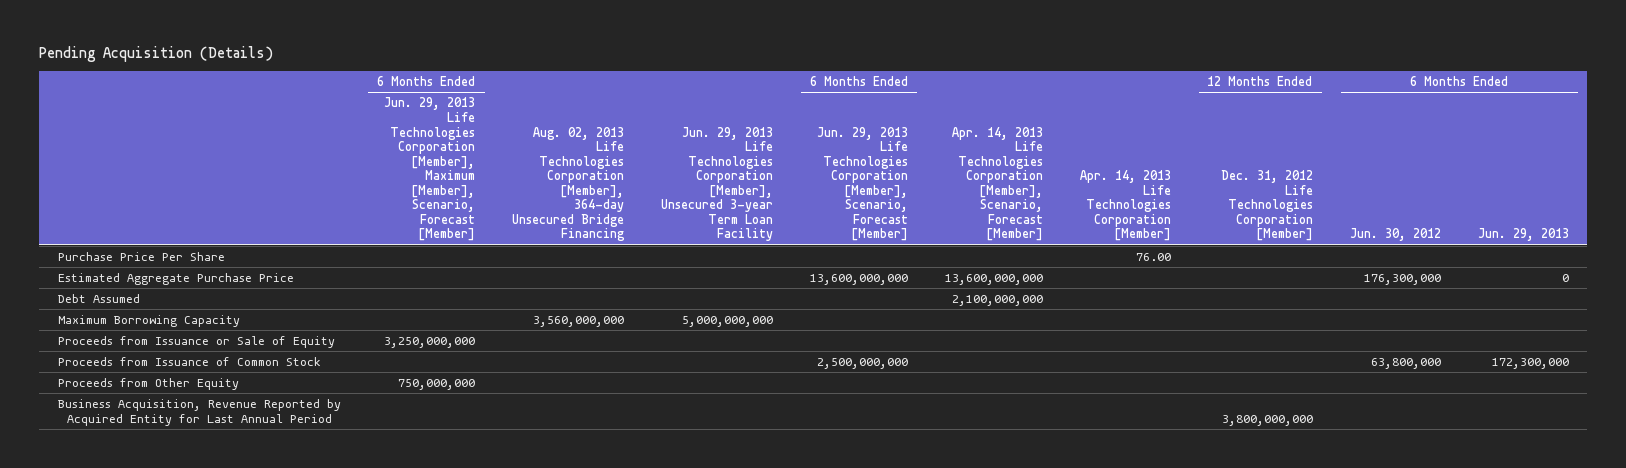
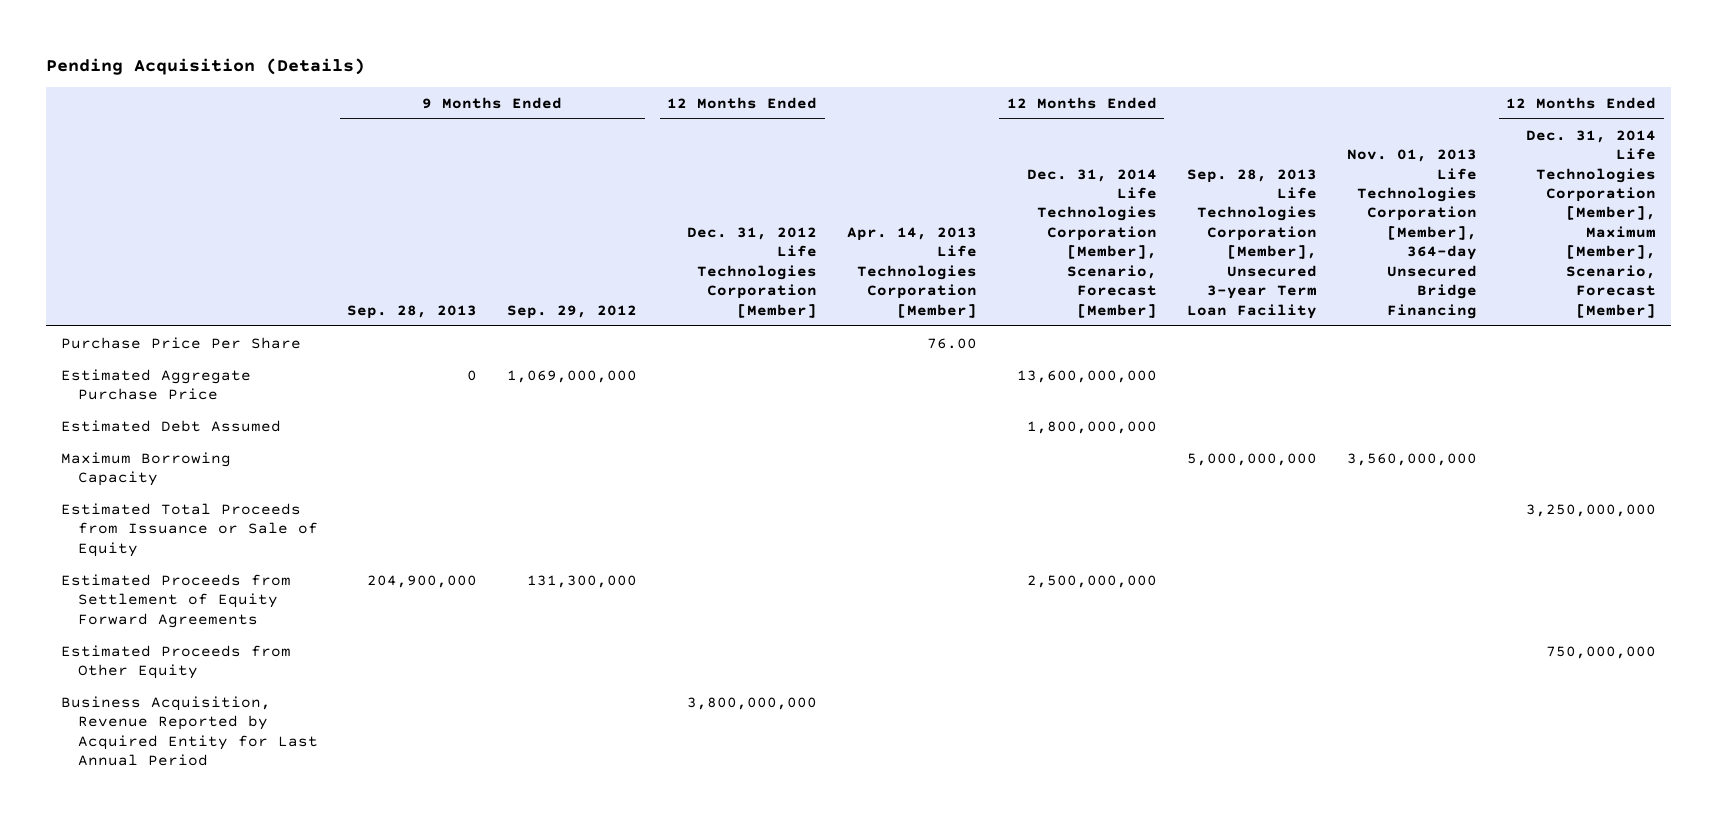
- | 6 Months Ended Jun. 29, 2013 Life Technologies Corporation [Member], Maximum [Member], Scenario, Forecast [Member] | Aug. 02, 2013 Life Technologies Corporation [Member], 364-day Unsecured Bridge Financing | Jun. 29, 2013 Life Technologies Corporation [Member], Unsecured 3-year Term Loan Facility | 6 Months Ended Jun. 29, 2013 Life Technologies Corporation [Member], Scenario, Forecast [Member] | Apr. 14, 2013 Life Technologies Corporation [Member], Scenario, Forecast [Member] | Apr. 14, 2013 Life Technologies Corporation [Member] | 12 Months Ended Dec. 31, 2012 Life Technologies Corporation [Member] | 6 Months Ended Jun. 30, 2012 | 6 Months Ended Jun. 29, 2013
+ | 9 Months Ended Sep. 28, 2013 | 9 Months Ended Sep. 29, 2012 | 12 Months Ended Dec. 31, 2012 Life Technologies Corporation [Member] | Apr. 14, 2013 Life Technologies Corporation [Member] | 12 Months Ended Dec. 31, 2014 Life Technologies Corporation [Member], Scenario, Forecast [Member] | Sep. 28, 2013 Life Technologies Corporation [Member], Unsecured 3-year Term Loan Facility | Nov. 01, 2013 Life Technologies Corporation [Member], 364-day Unsecured Bridge Financing | 12 Months Ended Dec. 31, 2014 Life Technologies Corporation [Member], Maximum [Member], Scenario, Forecast [Member]
- Debt Assumed | | | | | 2,100,000,000 | | | |
+ Estimated Debt Assumed | | | | | 1,800,000,000 | | |
- Proceeds from Issuance or Sale of Equity | 3,250,000,000 | | | | | | | |
- Proceeds from Issuance of Common Stock | | | | 2,500,000,000 | | | | 63,800,000 | 172,300,000
- Proceeds from Other Equity | 750,000,000 | | | | | | | |
+ Estimated Total Proceeds from Issuance or Sale of Equity | | | | | | | | 3,250,000,000
+ Estimated Proceeds from Settlement of Equity Forward Agreements | 204,900,000 | 131,300,000 | | | 2,500,000,000 | | |
+ Estimated Proceeds from Other Equity | | | | | | | | 750,000,000

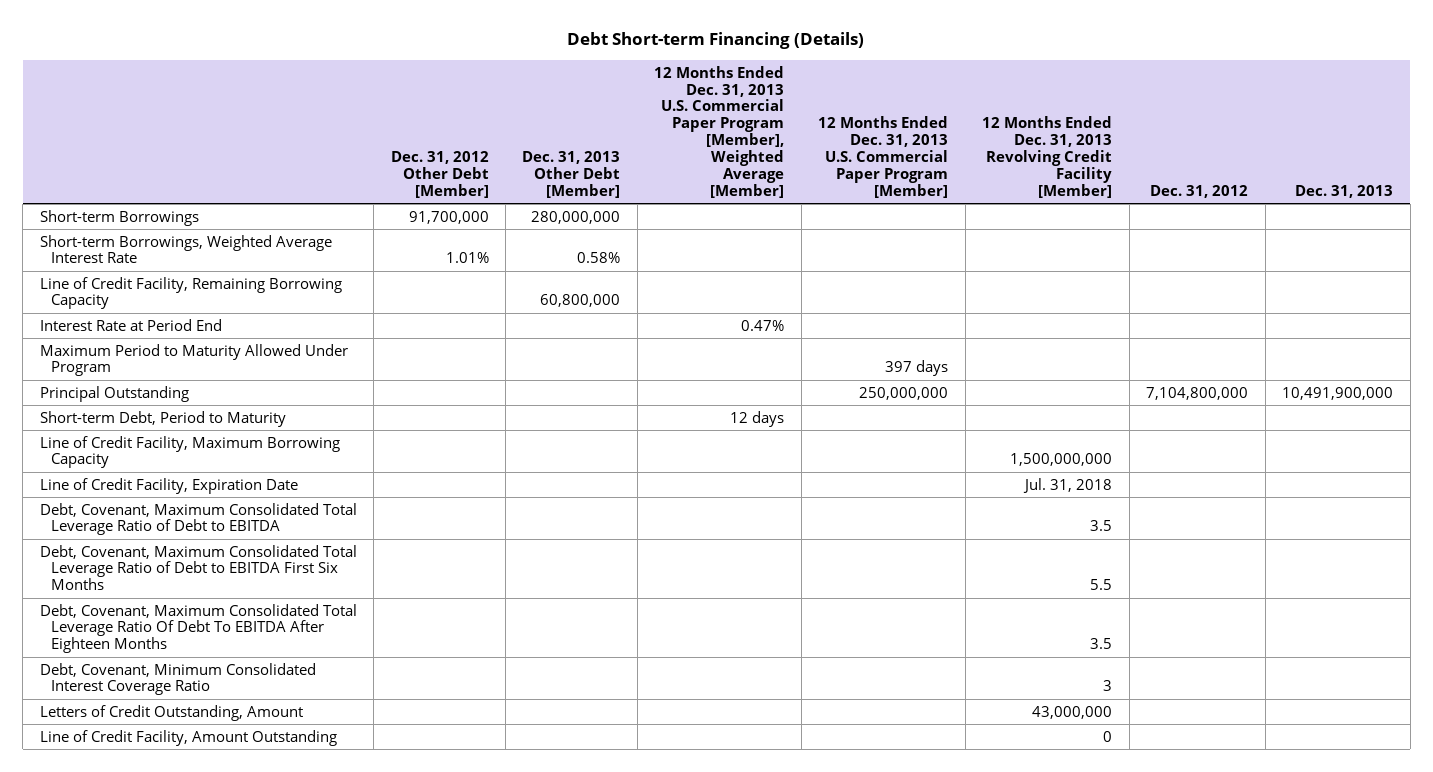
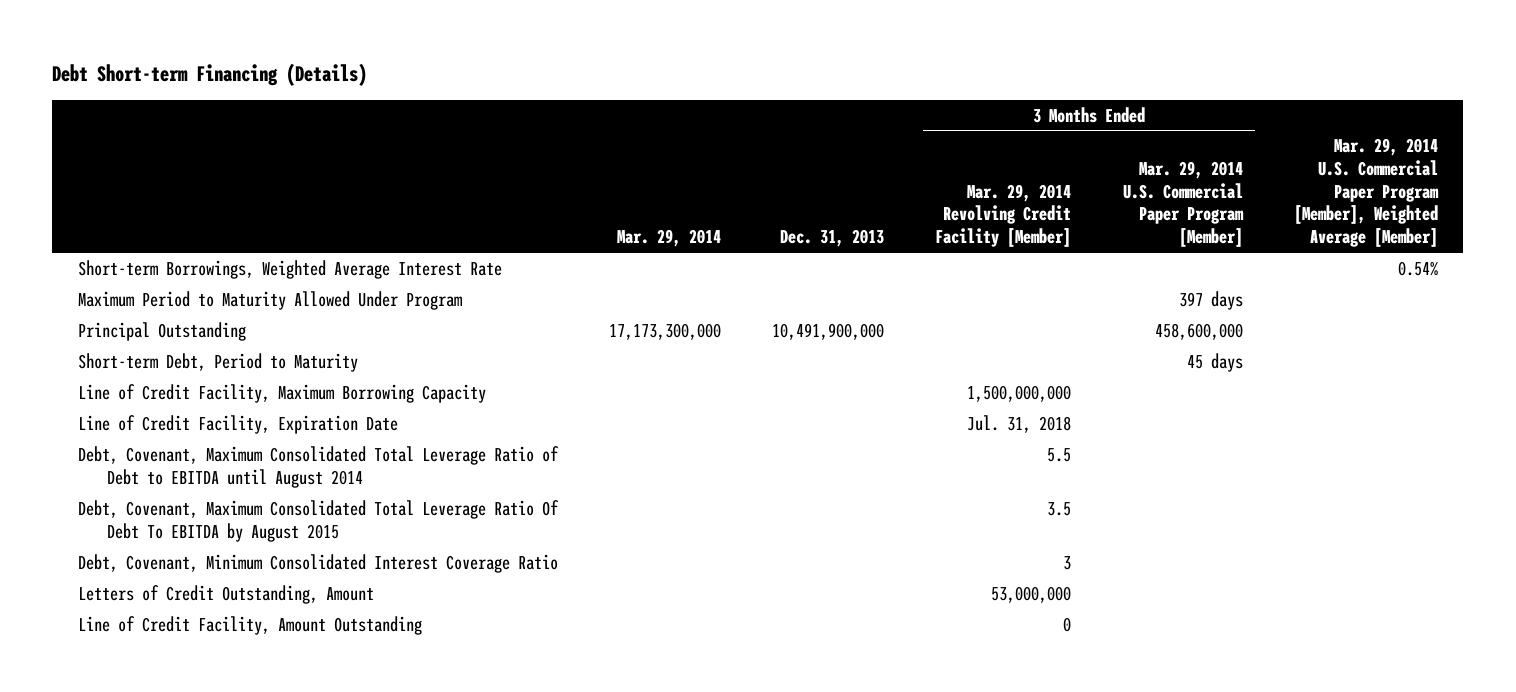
- | Dec. 31, 2012 Other Debt [Member] | Dec. 31, 2013 Other Debt [Member] | 12 Months Ended Dec. 31, 2013 U.S. Commercial Paper Program [Member], Weighted Average [Member] | 12 Months Ended Dec. 31, 2013 U.S. Commercial Paper Program [Member] | 12 Months Ended Dec. 31, 2013 Revolving Credit Facility [Member] | Dec. 31, 2012 | Dec. 31, 2013
+ | Mar. 29, 2014 | Dec. 31, 2013 | 3 Months Ended Mar. 29, 2014 Revolving Credit Facility [Member] | 3 Months Ended Mar. 29, 2014 U.S. Commercial Paper Program [Member] | Mar. 29, 2014 U.S. Commercial Paper Program [Member], Weighted Average [Member]
- Short-term Borrowings | 91,700,000 | 280,000,000 | | | | |
- Line of Credit Facility, Remaining Borrowing Capacity | | 60,800,000 | | | | |
- Interest Rate at Period End | | | 0.47% | | | |
- Debt, Covenant, Maximum Consolidated Total Leverage Ratio of Debt to EBITDA | | | | | 3.5 | |
- Debt, Covenant, Maximum Consolidated Total Leverage Ratio of Debt to EBITDA First Six Months | | | | | 5.5 | |
- Debt, Covenant, Maximum Consolidated Total Leverage Ratio Of Debt To EBITDA After Eighteen Months | | | | | 3.5 | |
+ Debt, Covenant, Maximum Consolidated Total Leverage Ratio of Debt to EBITDA until August 2014 | | | 5.5 | |
+ Debt, Covenant, Maximum Consolidated Total Leverage Ratio Of Debt To EBITDA by August 2015 | | | 3.5 | |

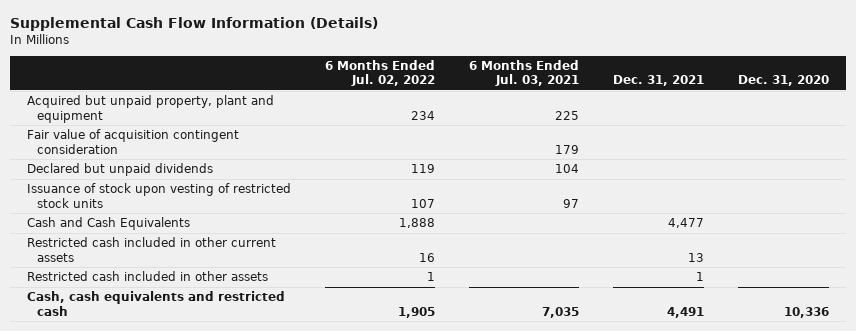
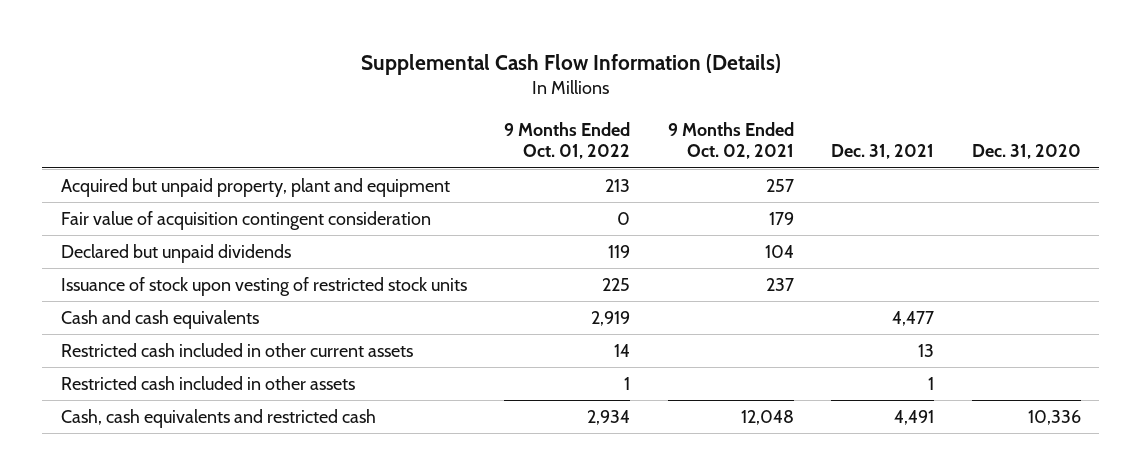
- | 6 Months Ended Jul. 02, 2022 | 6 Months Ended Jul. 03, 2021 | Dec. 31, 2021 | Dec. 31, 2020
+ | 9 Months Ended Oct. 01, 2022 | 9 Months Ended Oct. 02, 2021 | Dec. 31, 2021 | Dec. 31, 2020
- Cash and Cash Equivalents | 1,888 | | 4,477 |
+ Cash and cash equivalents | 2,919 | | 4,477 |

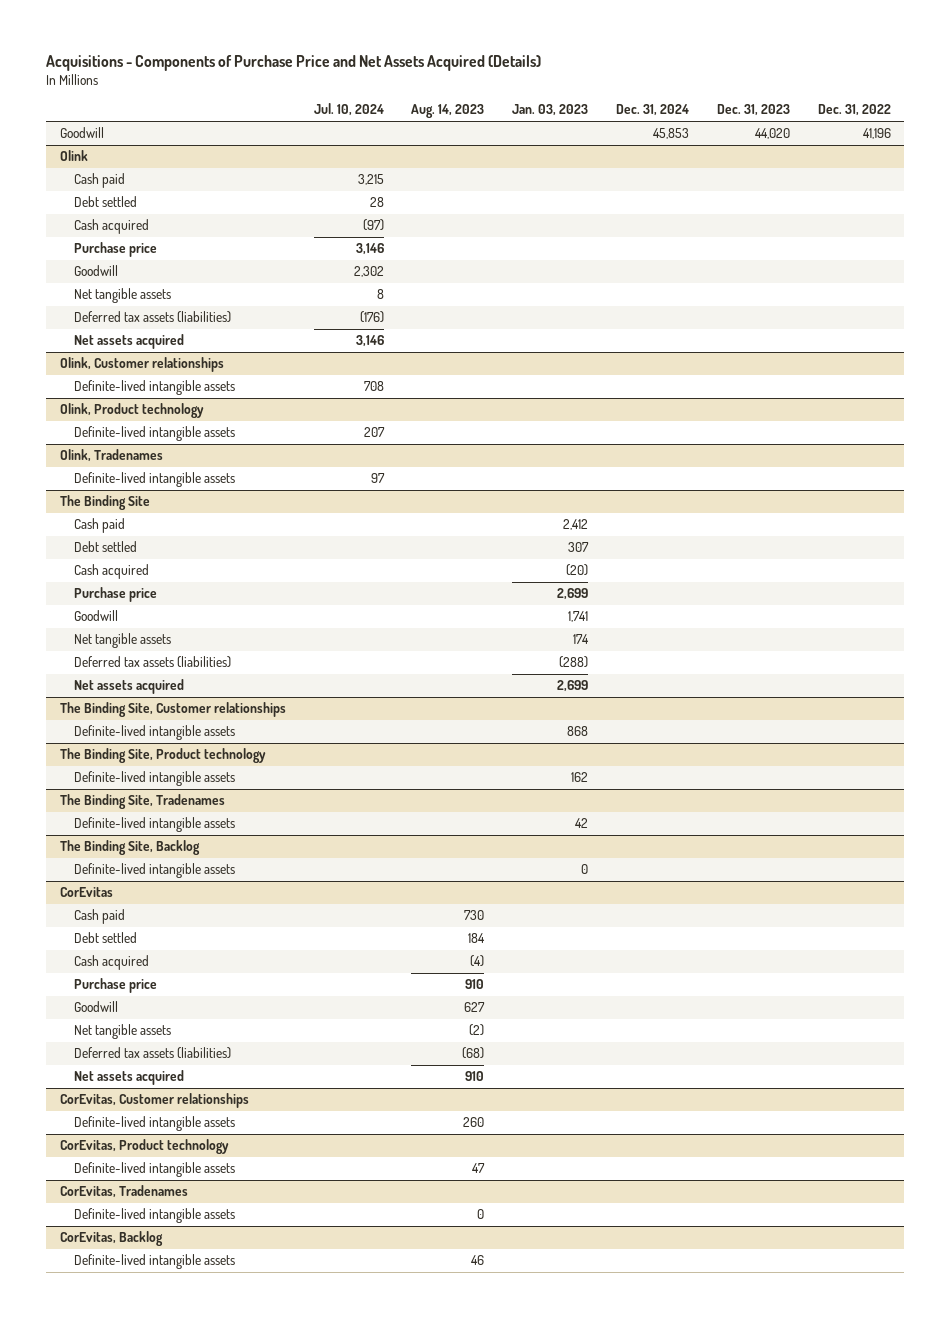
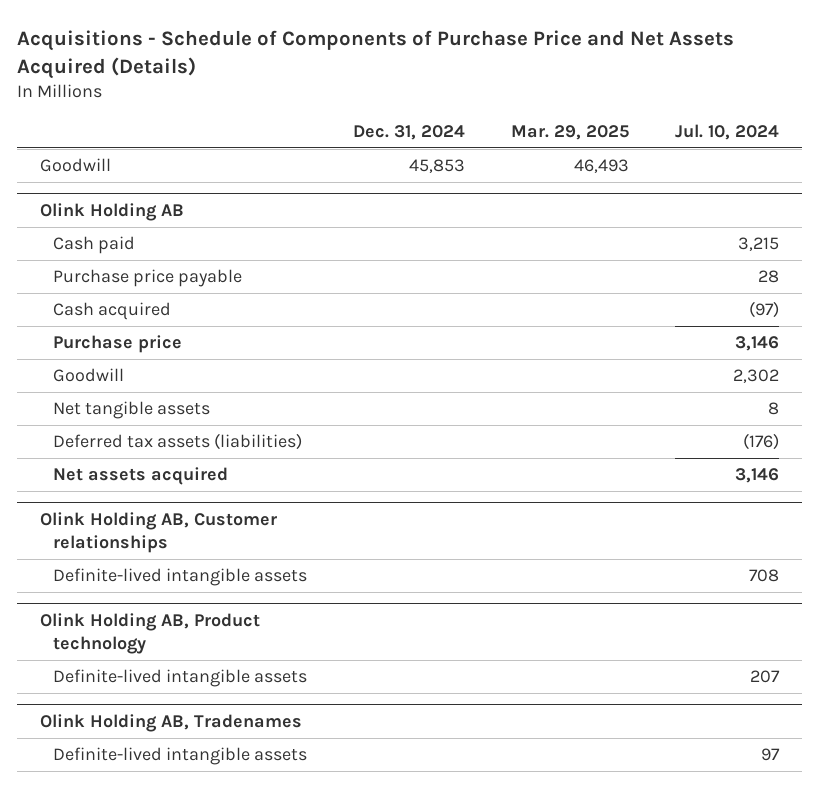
- Acquisitions - Components of Purchase Price and Net Assets Acquired (Details)
+ Acquisitions - Schedule of Components of Purchase Price and Net Assets Acquired (Details)
- | Jul. 10, 2024 | Aug. 14, 2023 | Jan. 03, 2023 | Dec. 31, 2024 | Dec. 31, 2023 | Dec. 31, 2022
+ | Dec. 31, 2024 | Mar. 29, 2025 | Jul. 10, 2024
- Olink
+ Olink Holding AB
- Debt settled | 28 | | | | |
+ Purchase price payable | | | 28
- Olink, Customer relationships
+ Olink Holding AB, Customer relationships
- Olink, Product technology
+ Olink Holding AB, Product technology
- Olink, Tradenames
+ Olink Holding AB, Tradenames
- The Binding Site
- Cash paid | | | 2,412 | | |
- Debt settled | | | 307 | | |
- Cash acquired | | | (20) | | |
- Purchase price | | | 2,699 | | |
- Goodwill | | | 1,741 | | |
- Net tangible assets | | | 174 | | |
- Deferred tax assets (liabilities) | | | (288) | | |
- Net assets acquired | | | 2,699 | | |
- The Binding Site, Customer relationships
- Definite-lived intangible assets | | | 868 | | |
- The Binding Site, Product technology
- Definite-lived intangible assets | | | 162 | | |
- The Binding Site, Tradenames
- Definite-lived intangible assets | | | 42 | | |
- The Binding Site, Backlog
- Definite-lived intangible assets | | | 0 | | |
- CorEvitas
- Cash paid | | 730 | | | |
- Debt settled | | 184 | | | |
- Cash acquired | | (4) | | | |
- Purchase price | | 910 | | | |
- Goodwill | | 627 | | | |
- Net tangible assets | | (2) | | | |
- Deferred tax assets (liabilities) | | (68) | | | |
- Net assets acquired | | 910 | | | |
- CorEvitas, Customer relationships
- Definite-lived intangible assets | | 260 | | | |
- CorEvitas, Product technology
- Definite-lived intangible assets | | 47 | | | |
- CorEvitas, Tradenames
- Definite-lived intangible assets | | 0 | | | |
- CorEvitas, Backlog
- Definite-lived intangible assets | | 46 | | | |

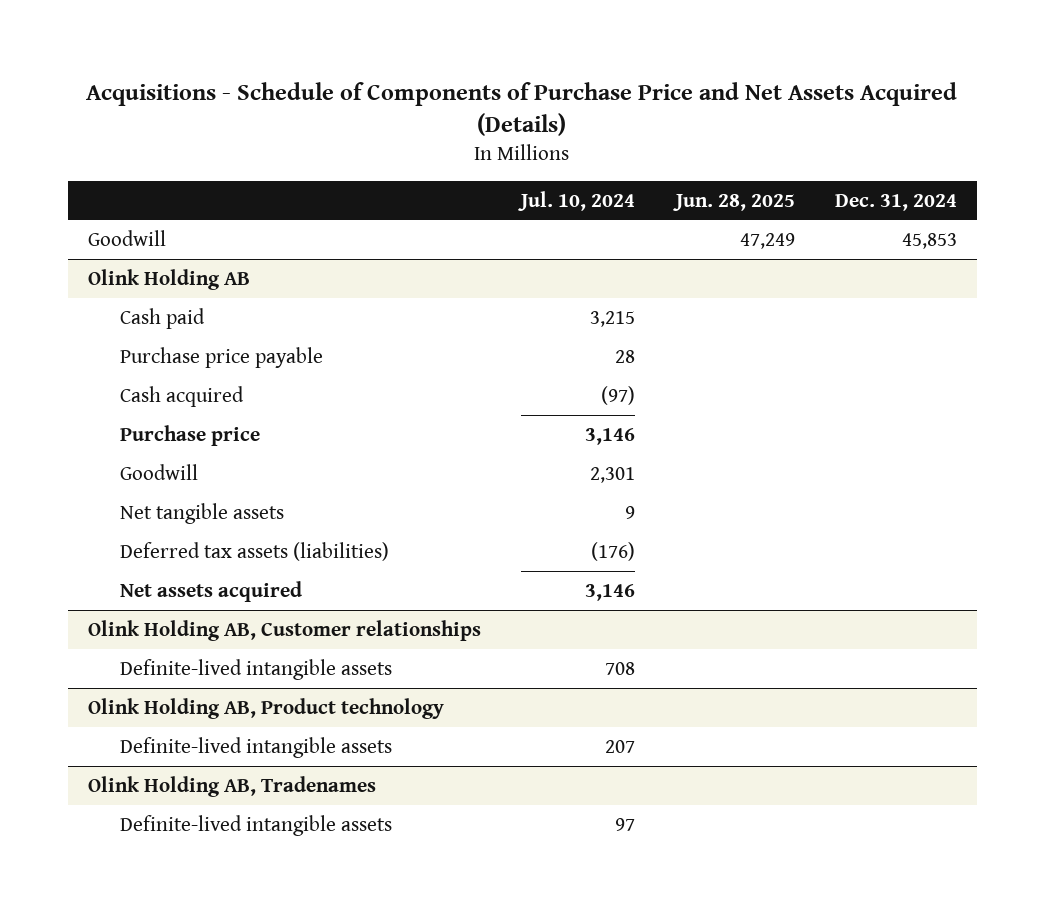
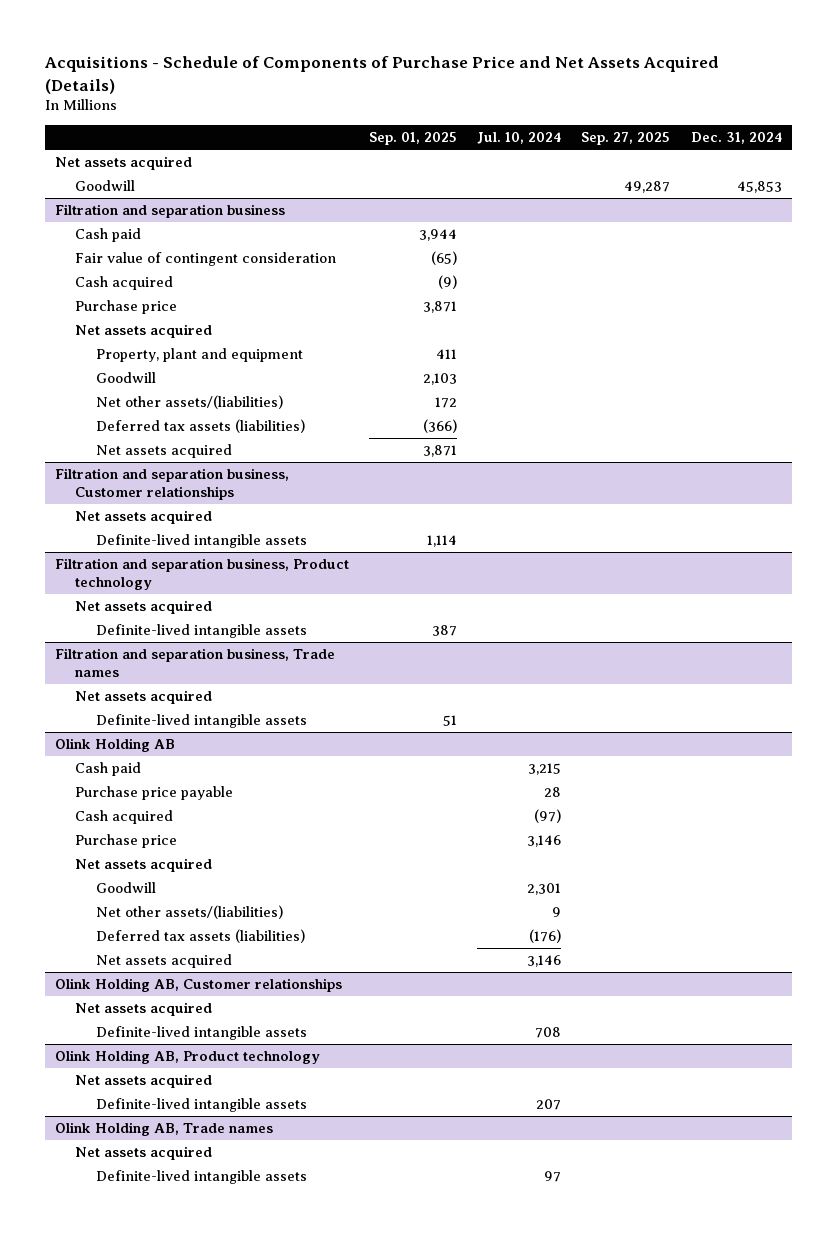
- | Jul. 10, 2024 | Jun. 28, 2025 | Dec. 31, 2024
+ | Sep. 01, 2025 | Jul. 10, 2024 | Sep. 27, 2025 | Dec. 31, 2024
+ Net assets acquired
+ Filtration and separation business
+ Cash paid | 3,944 | | |
+ Fair value of contingent consideration | (65) | | |
+ Cash acquired | (9) | | |
+ Purchase price | 3,871 | | |
+ Net assets acquired
+ Property, plant and equipment | 411 | | |
+ Goodwill | 2,103 | | |
+ Net other assets/(liabilities) | 172 | | |
+ Deferred tax assets (liabilities) | (366) | | |
+ Net assets acquired | 3,871 | | |
+ Filtration and separation business, Customer relationships
+ Net assets acquired
+ Definite-lived intangible assets | 1,114 | | |
+ Filtration and separation business, Product technology
+ Net assets acquired
+ Definite-lived intangible assets | 387 | | |
+ Filtration and separation business, Trade names
+ Net assets acquired
+ Definite-lived intangible assets | 51 | | |
@ Olink Holding AB
+ Net assets acquired
- Net tangible assets | 9 | |
+ Net other assets/(liabilities) | | 9 | |
@ Olink Holding AB, Customer relationships
+ Net assets acquired
@ Olink Holding AB, Product technology
+ Net assets acquired
- Olink Holding AB, Tradenames
+ Olink Holding AB, Trade names
+ Net assets acquired

